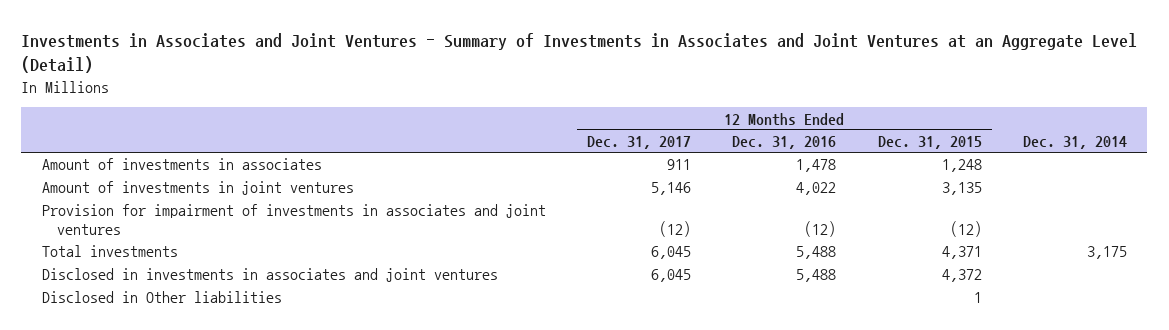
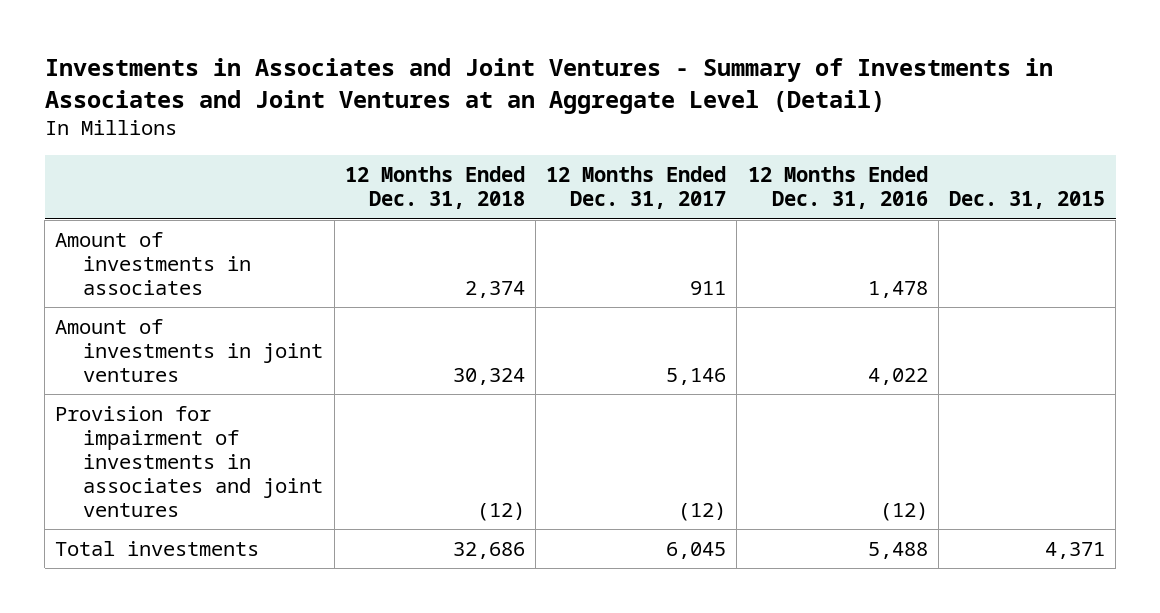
- | 12 Months Ended Dec. 31, 2017 | 12 Months Ended Dec. 31, 2016 | 12 Months Ended Dec. 31, 2015 | Dec. 31, 2014
+ | 12 Months Ended Dec. 31, 2018 | 12 Months Ended Dec. 31, 2017 | 12 Months Ended Dec. 31, 2016 | Dec. 31, 2015
- Disclosed in investments in associates and joint ventures | 6,045 | 5,488 | 4,372 |
- Disclosed in Other liabilities | | | 1 |

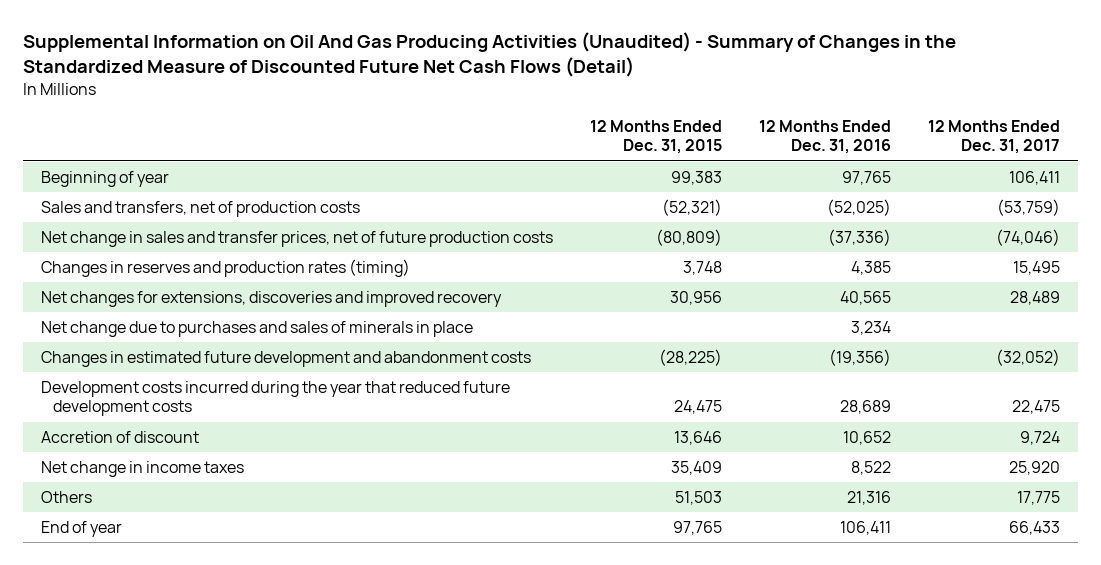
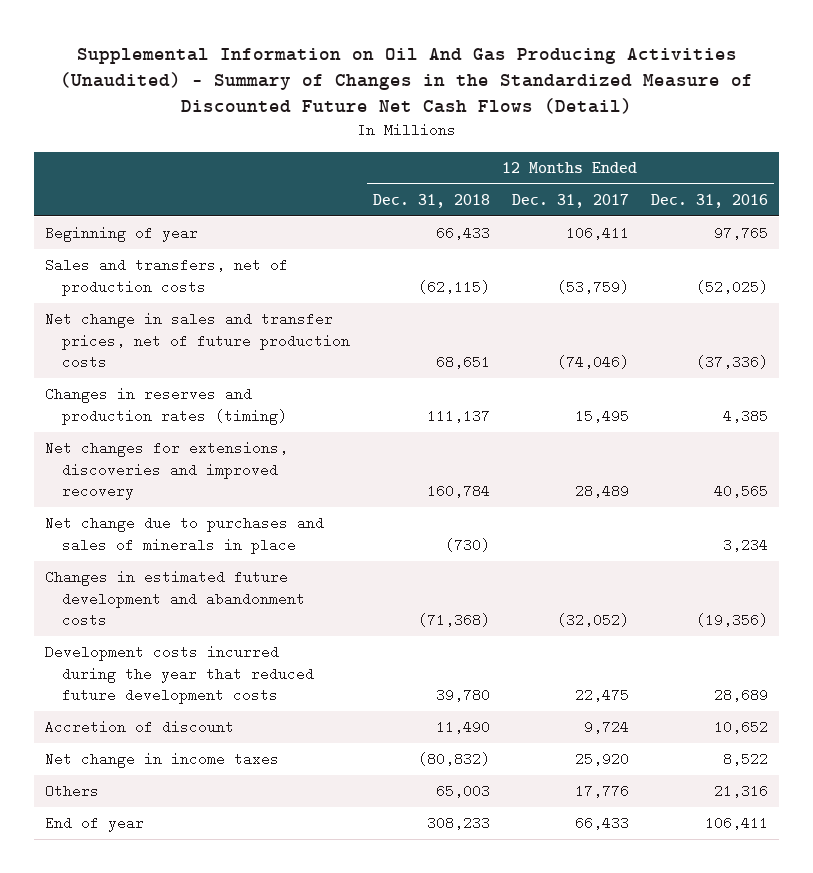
- | 12 Months Ended Dec. 31, 2015 | 12 Months Ended Dec. 31, 2016 | 12 Months Ended Dec. 31, 2017
+ | 12 Months Ended Dec. 31, 2018 | 12 Months Ended Dec. 31, 2017 | 12 Months Ended Dec. 31, 2016
- Others | 51,503 | 21,316 | 17,775
+ Others | 65,003 | 17,776 | 21,316

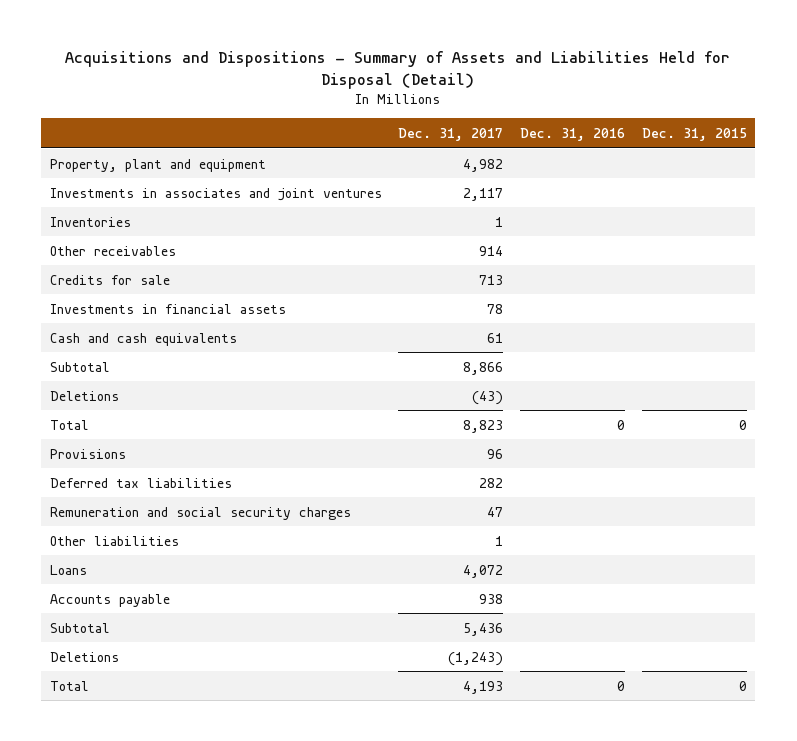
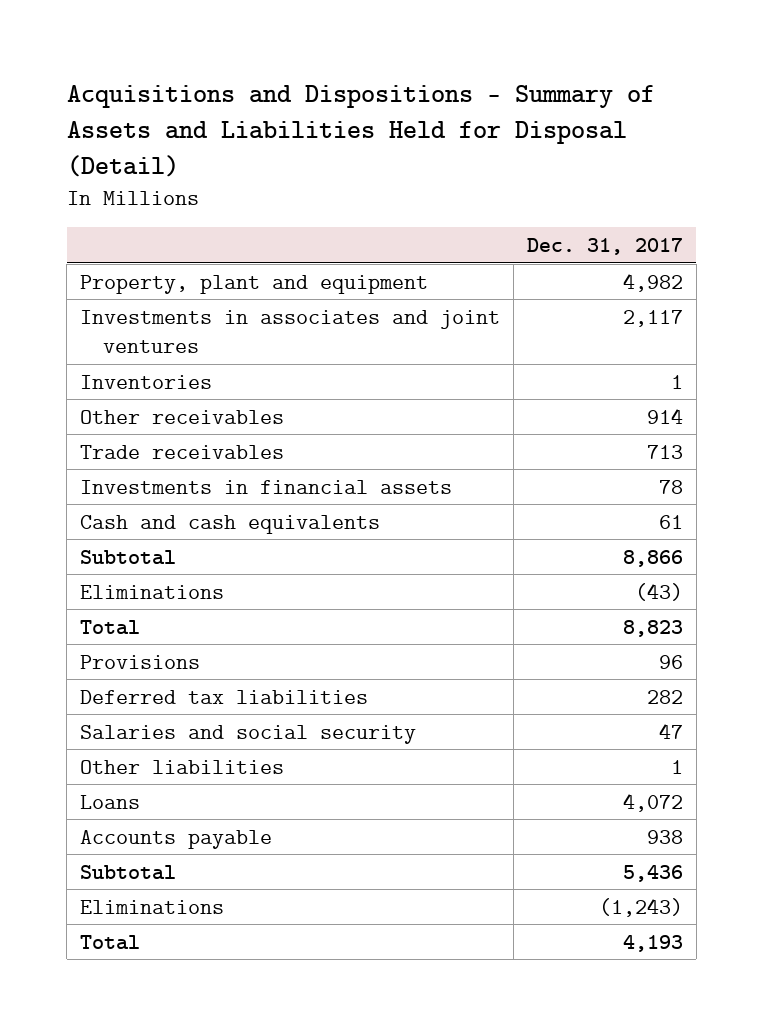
- | Dec. 31, 2017 | Dec. 31, 2016 | Dec. 31, 2015
+ | Dec. 31, 2017
- Credits for sale | 713 | |
+ Trade receivables | 713
- Deletions | (43) | |
+ Eliminations | (43)
- Remuneration and social security charges | 47 | |
+ Salaries and social security | 47
- Deletions | (1,243) | |
+ Eliminations | (1,243)

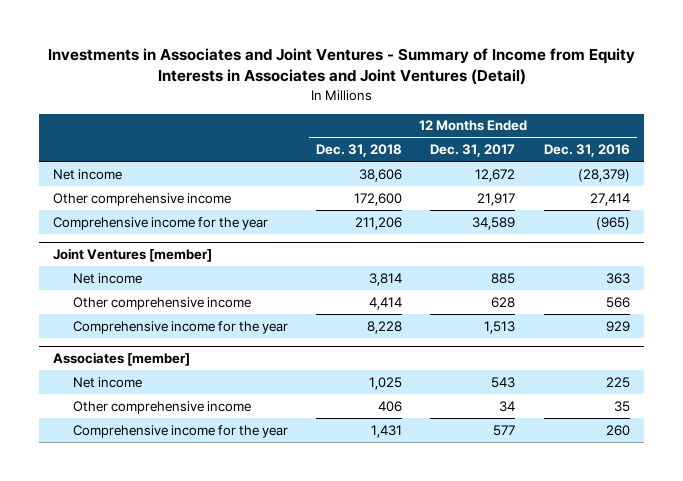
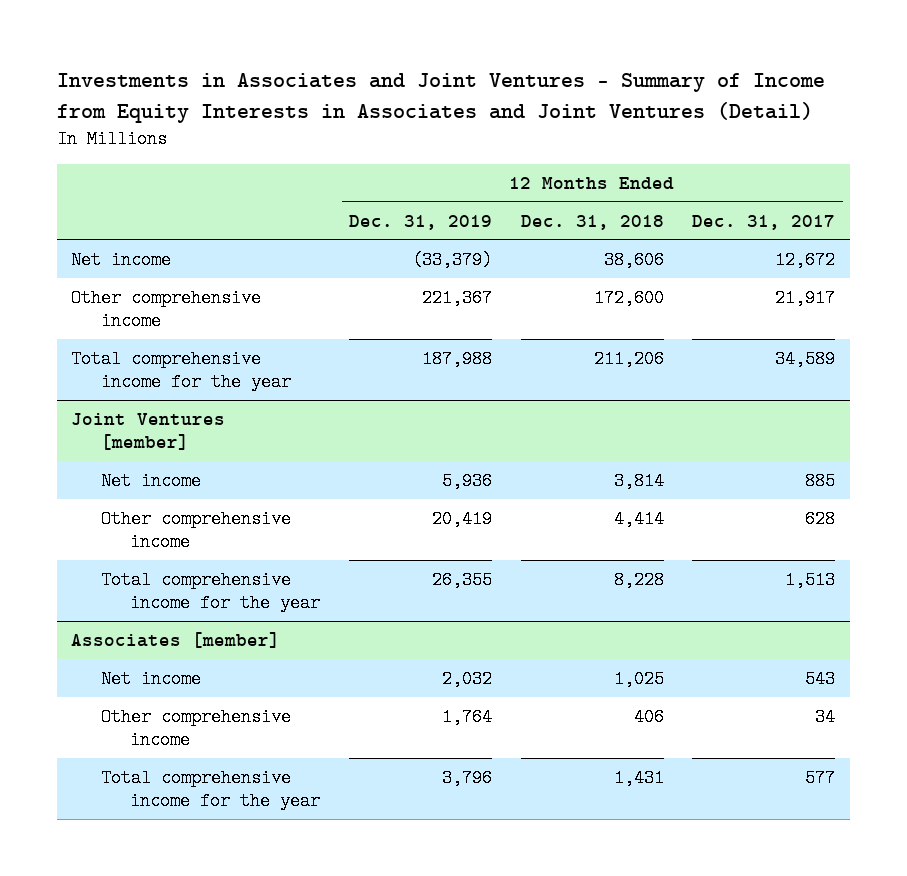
- | 12 Months Ended Dec. 31, 2018 | 12 Months Ended Dec. 31, 2017 | 12 Months Ended Dec. 31, 2016
+ | 12 Months Ended Dec. 31, 2019 | 12 Months Ended Dec. 31, 2018 | 12 Months Ended Dec. 31, 2017
- Comprehensive income for the year | 211,206 | 34,589 | (965)
+ Total comprehensive income for the year | 187,988 | 211,206 | 34,589
@ Joint Ventures [member]
- Comprehensive income for the year | 8,228 | 1,513 | 929
+ Total comprehensive income for the year | 26,355 | 8,228 | 1,513
@ Associates [member]
- Comprehensive income for the year | 1,431 | 577 | 260
+ Total comprehensive income for the year | 3,796 | 1,431 | 577

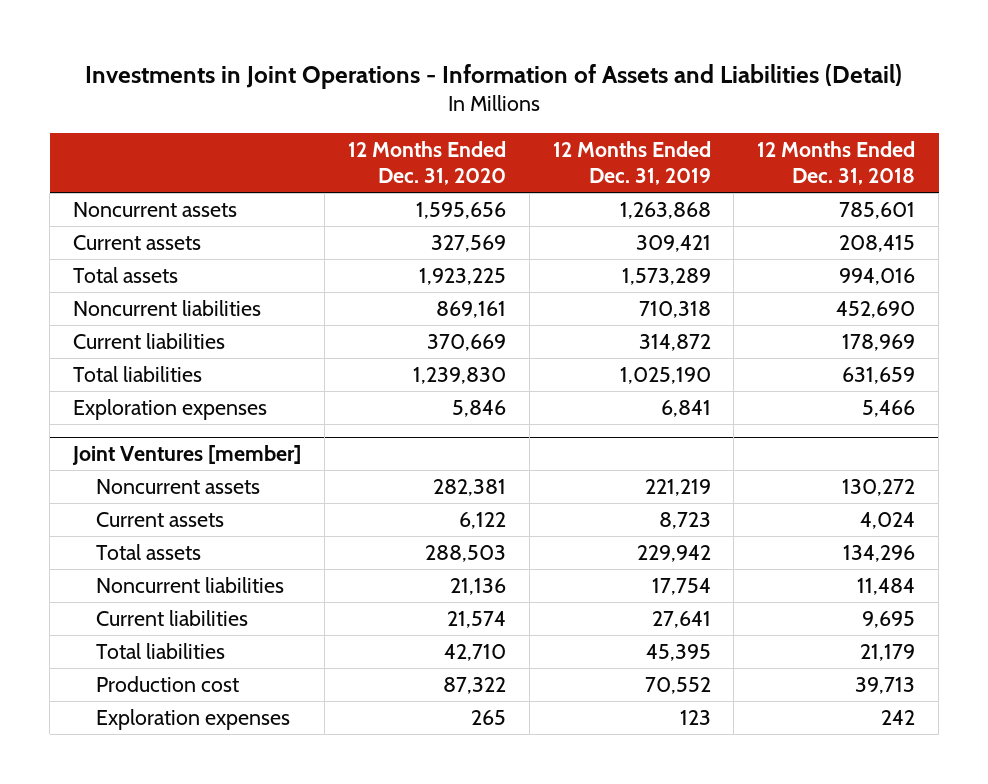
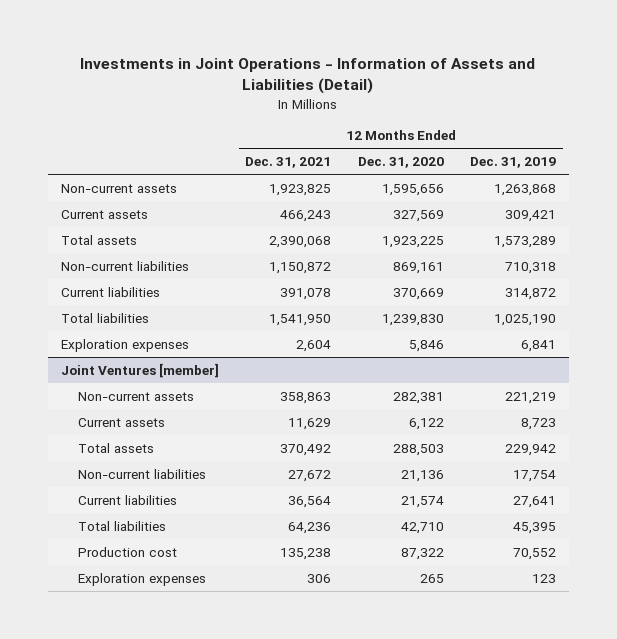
- | 12 Months Ended Dec. 31, 2020 | 12 Months Ended Dec. 31, 2019 | 12 Months Ended Dec. 31, 2018
+ | 12 Months Ended Dec. 31, 2021 | 12 Months Ended Dec. 31, 2020 | 12 Months Ended Dec. 31, 2019
- Noncurrent assets | 1,595,656 | 1,263,868 | 785,601
+ Non-current assets | 1,923,825 | 1,595,656 | 1,263,868
- Noncurrent liabilities | 869,161 | 710,318 | 452,690
+ Non-current liabilities | 1,150,872 | 869,161 | 710,318
@ Joint Ventures [member]
- Noncurrent assets | 282,381 | 221,219 | 130,272
+ Non-current assets | 358,863 | 282,381 | 221,219
- Noncurrent liabilities | 21,136 | 17,754 | 11,484
+ Non-current liabilities | 27,672 | 21,136 | 17,754

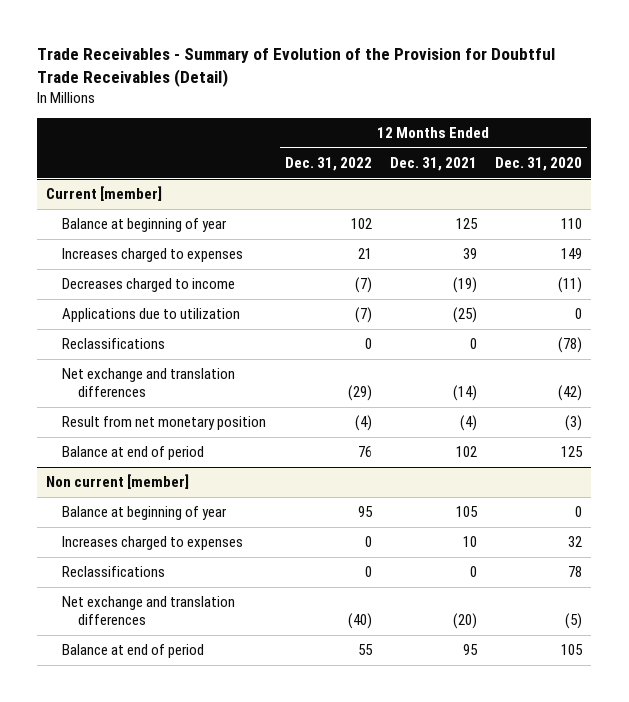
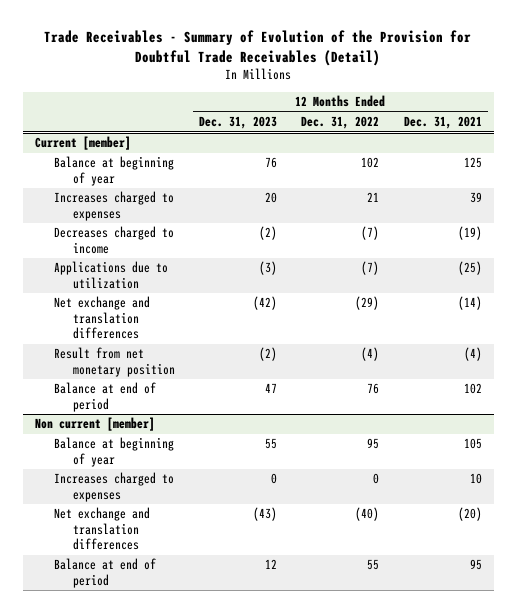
- | 12 Months Ended Dec. 31, 2022 | 12 Months Ended Dec. 31, 2021 | 12 Months Ended Dec. 31, 2020
+ | 12 Months Ended Dec. 31, 2023 | 12 Months Ended Dec. 31, 2022 | 12 Months Ended Dec. 31, 2021
@ Current [member]
- Reclassifications | 0 | 0 | (78)
@ Non current [member]
- Reclassifications | 0 | 0 | 78

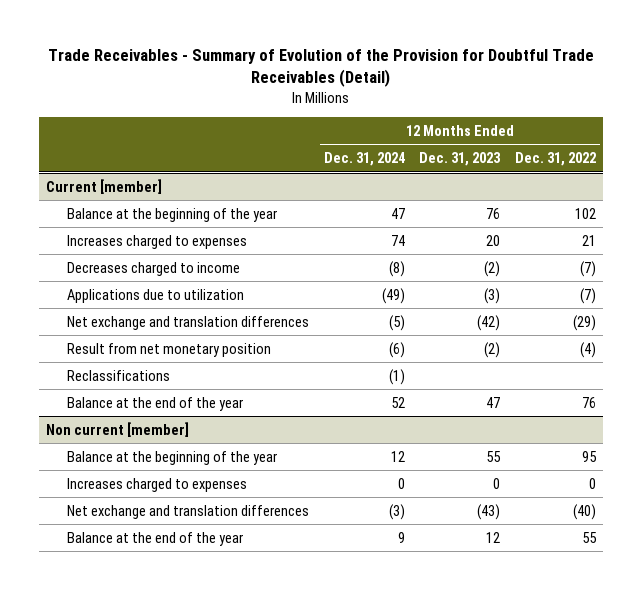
- | 12 Months Ended Dec. 31, 2023 | 12 Months Ended Dec. 31, 2022 | 12 Months Ended Dec. 31, 2021
+ | 12 Months Ended Dec. 31, 2024 | 12 Months Ended Dec. 31, 2023 | 12 Months Ended Dec. 31, 2022
@ Current [member]
- Balance at beginning of year | 76 | 102 | 125
+ Balance at the beginning of the year | 47 | 76 | 102
- Balance at end of period | 47 | 76 | 102
+ Reclassifications | (1) | |
+ Balance at the end of the year | 52 | 47 | 76
@ Non current [member]
- Balance at beginning of year | 55 | 95 | 105
+ Balance at the beginning of the year | 12 | 55 | 95
- Balance at end of period | 12 | 55 | 95
+ Balance at the end of the year | 9 | 12 | 55

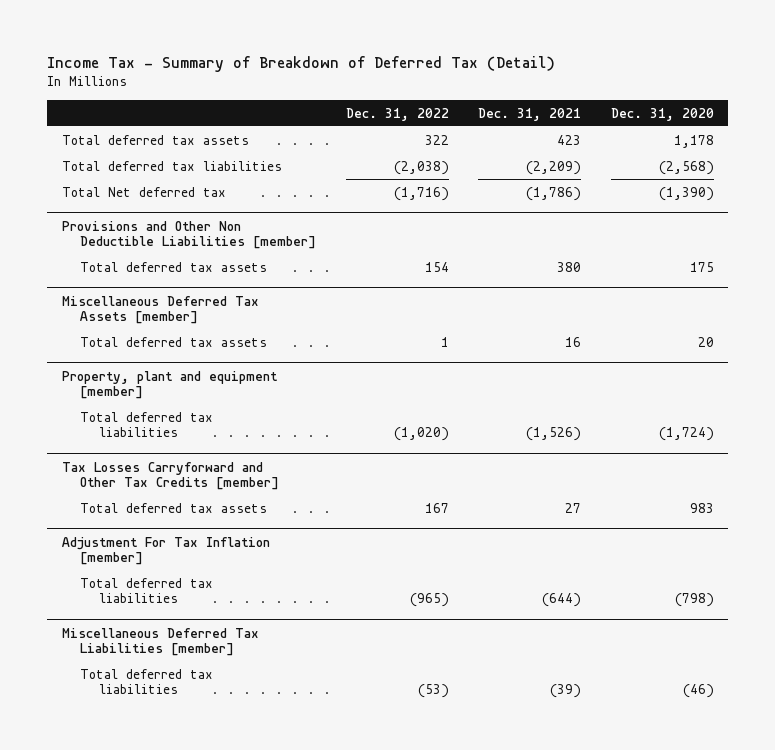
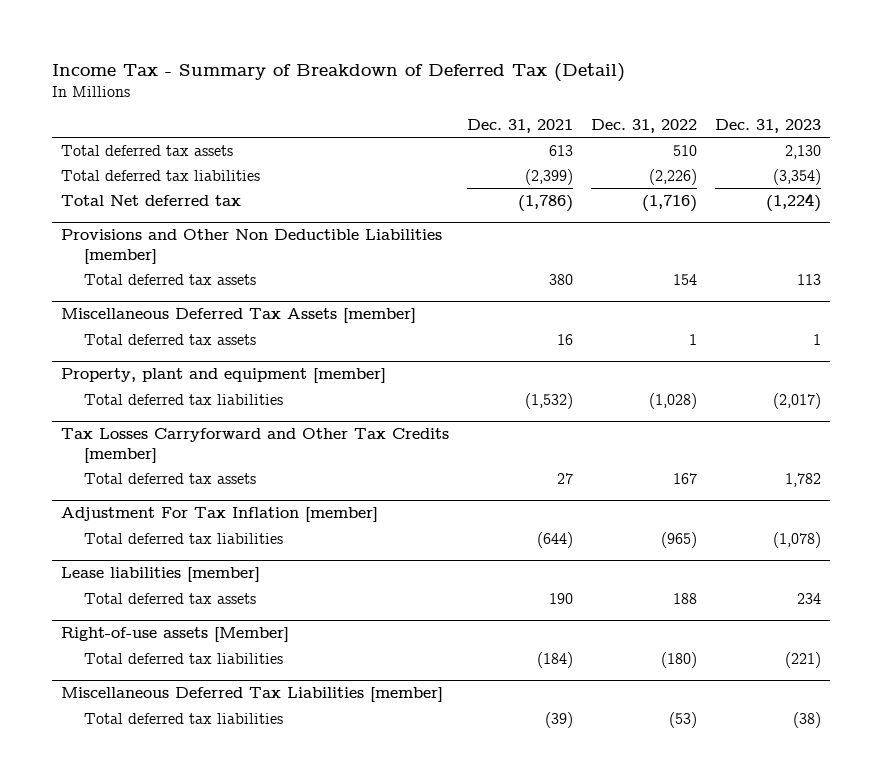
- | Dec. 31, 2022 | Dec. 31, 2021 | Dec. 31, 2020
+ | Dec. 31, 2021 | Dec. 31, 2022 | Dec. 31, 2023
- Total deferred tax assets | 322 | 423 | 1,178
- Total deferred tax liabilities | (2,038) | (2,209) | (2,568)
+ Total deferred tax assets | 613 | 510 | 2,130
+ Total deferred tax liabilities | (2,399) | (2,226) | (3,354)
@ Property, plant and equipment [member]
- Total deferred tax liabilities | (1,020) | (1,526) | (1,724)
+ Total deferred tax liabilities | (1,532) | (1,028) | (2,017)
+ Lease liabilities [member]
+ Total deferred tax assets | 190 | 188 | 234
+ Right-of-use assets [Member]
+ Total deferred tax liabilities | (184) | (180) | (221)

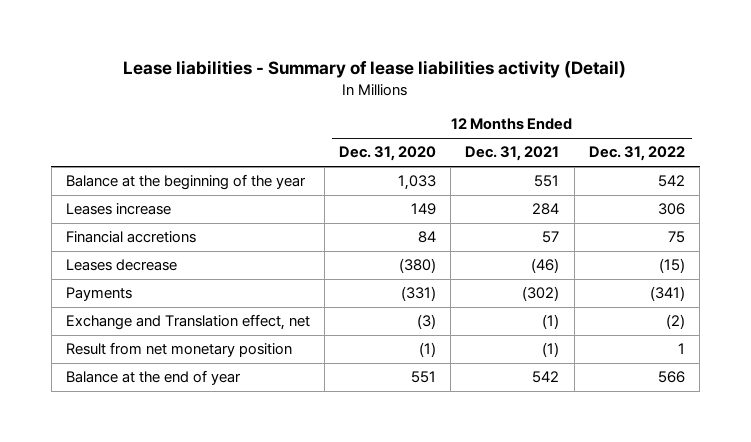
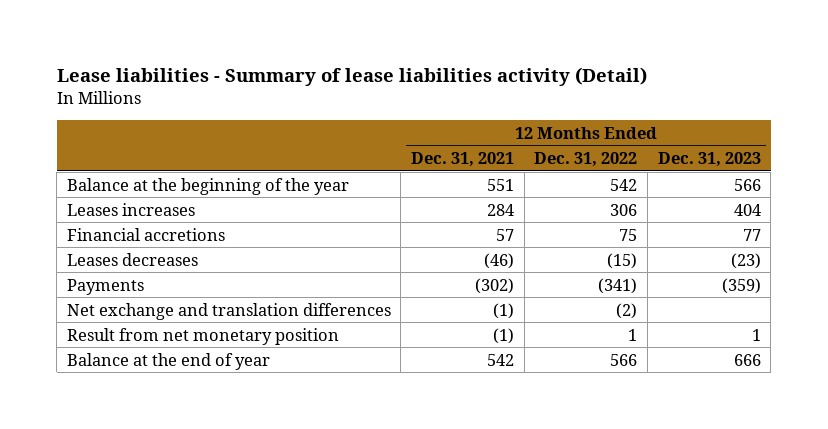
- | 12 Months Ended Dec. 31, 2020 | 12 Months Ended Dec. 31, 2021 | 12 Months Ended Dec. 31, 2022
+ | 12 Months Ended Dec. 31, 2021 | 12 Months Ended Dec. 31, 2022 | 12 Months Ended Dec. 31, 2023
- Leases increase | 149 | 284 | 306
+ Leases increases | 284 | 306 | 404
- Leases decrease | (380) | (46) | (15)
+ Leases decreases | (46) | (15) | (23)
- Exchange and Translation effect, net | (3) | (1) | (2)
+ Net exchange and translation differences | (1) | (2) |

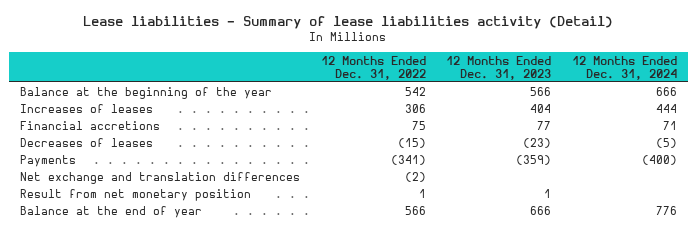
- | 12 Months Ended Dec. 31, 2021 | 12 Months Ended Dec. 31, 2022 | 12 Months Ended Dec. 31, 2023
+ | 12 Months Ended Dec. 31, 2022 | 12 Months Ended Dec. 31, 2023 | 12 Months Ended Dec. 31, 2024
- Leases increases | 284 | 306 | 404
+ Increases of leases | 306 | 404 | 444
- Leases decreases | (46) | (15) | (23)
+ Decreases of leases | (15) | (23) | (5)

